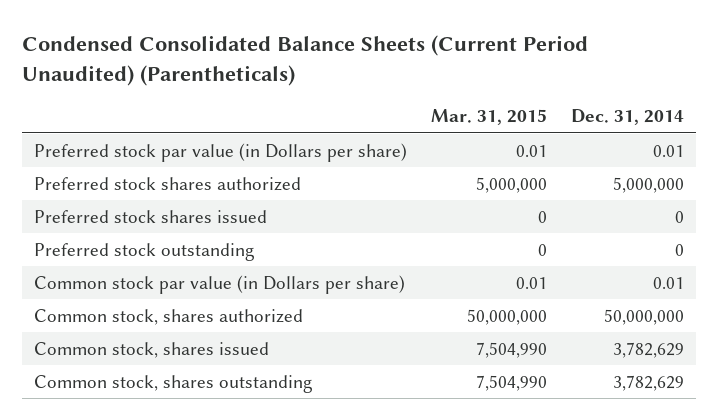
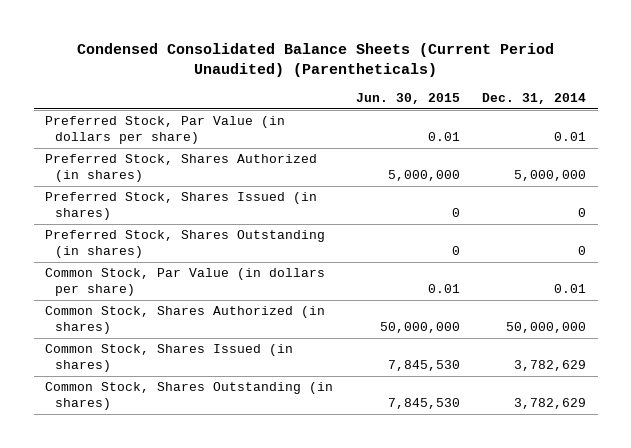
- | Mar. 31, 2015 | Dec. 31, 2014
+ | Jun. 30, 2015 | Dec. 31, 2014
- Preferred stock par value (in Dollars per share) | 0.01 | 0.01
- Preferred stock shares authorized | 5,000,000 | 5,000,000
- Preferred stock shares issued | 0 | 0
- Preferred stock outstanding | 0 | 0
- Common stock par value (in Dollars per share) | 0.01 | 0.01
- Common stock, shares authorized | 50,000,000 | 50,000,000
- Common stock, shares issued | 7,504,990 | 3,782,629
- Common stock, shares outstanding | 7,504,990 | 3,782,629
+ Preferred Stock, Par Value (in dollars per share) | 0.01 | 0.01
+ Preferred Stock, Shares Authorized (in shares) | 5,000,000 | 5,000,000
+ Preferred Stock, Shares Issued (in shares) | 0 | 0
+ Preferred Stock, Shares Outstanding (in shares) | 0 | 0
+ Common Stock, Par Value (in dollars per share) | 0.01 | 0.01
+ Common Stock, Shares Authorized (in shares) | 50,000,000 | 50,000,000
+ Common Stock, Shares Issued (in shares) | 7,845,530 | 3,782,629
+ Common Stock, Shares Outstanding (in shares) | 7,845,530 | 3,782,629

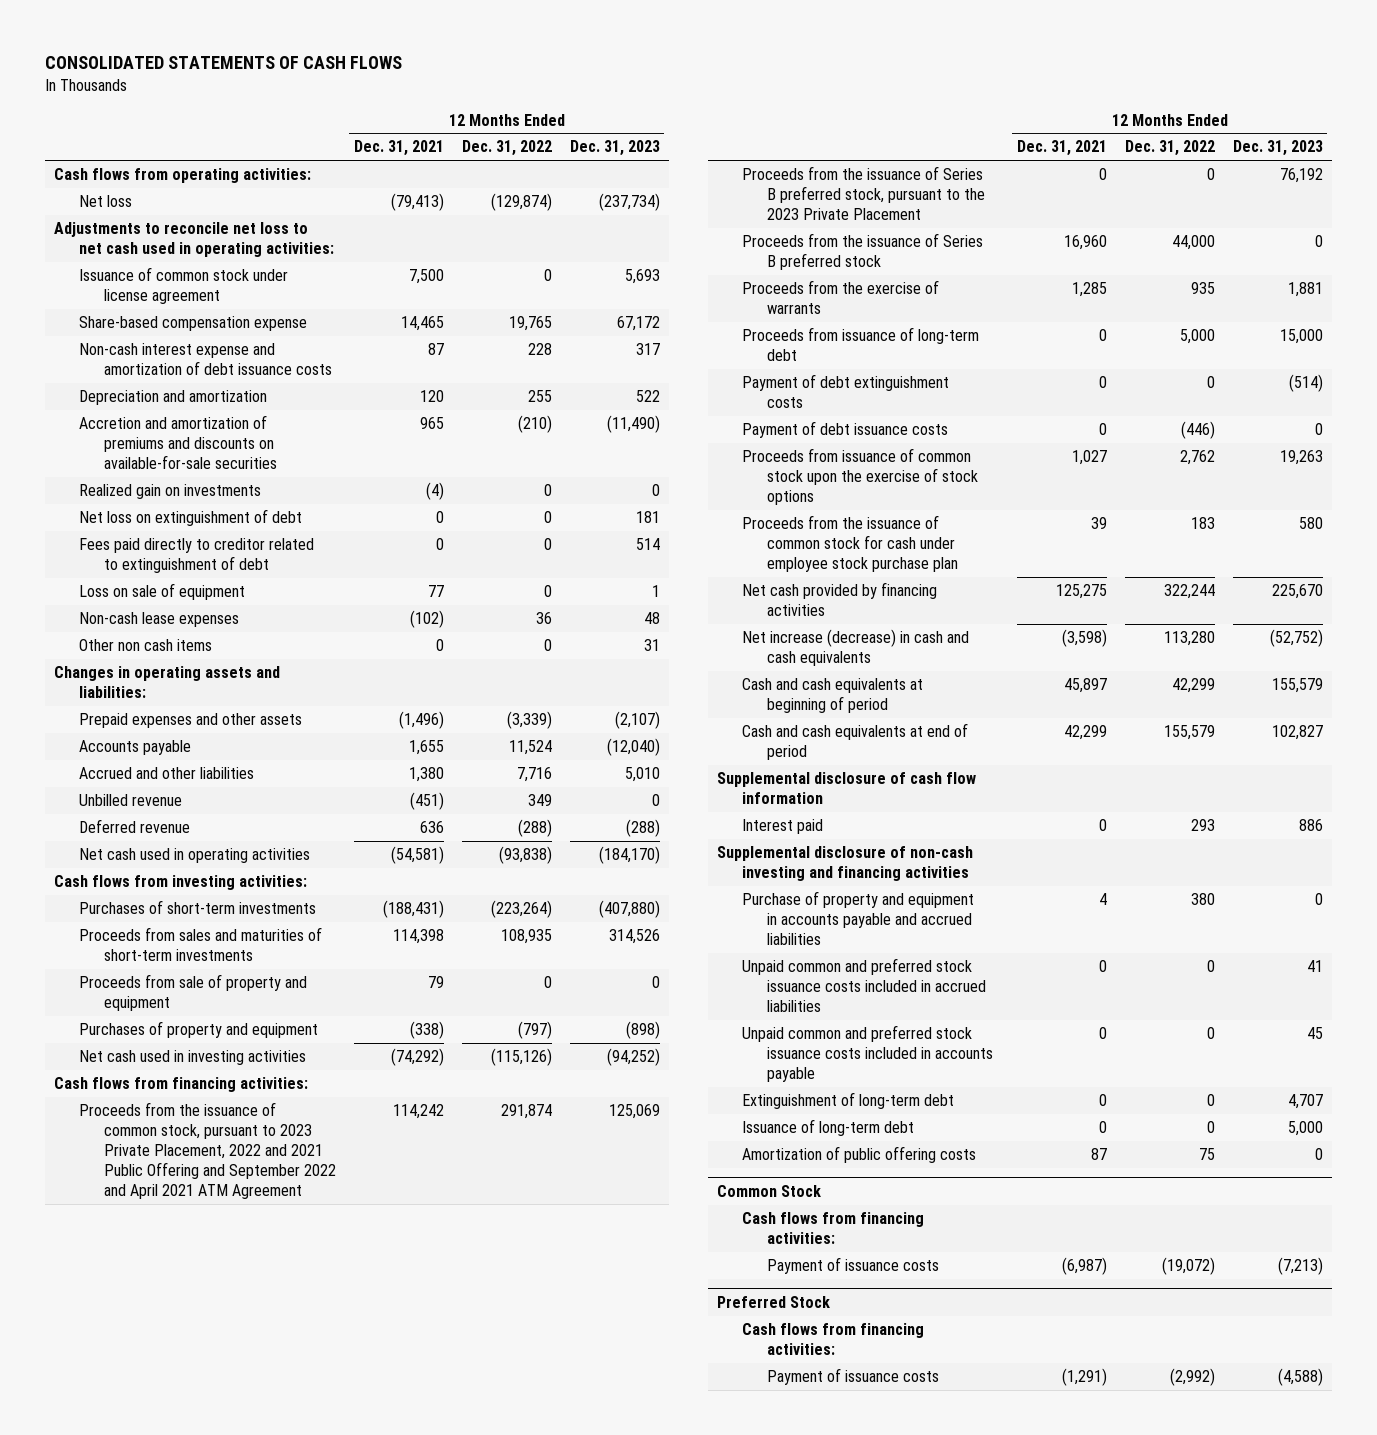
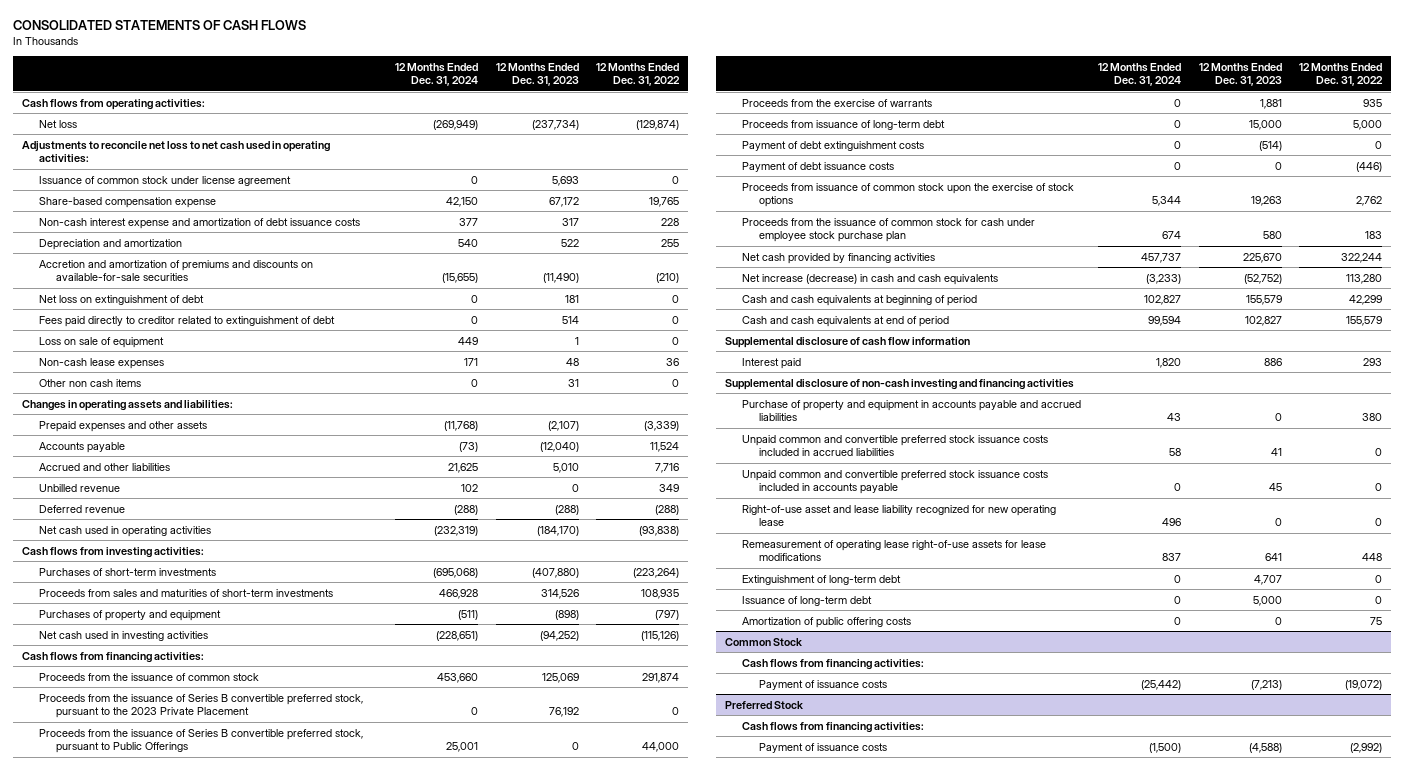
- | 12 Months Ended Dec. 31, 2021 | 12 Months Ended Dec. 31, 2022 | 12 Months Ended Dec. 31, 2023
+ | 12 Months Ended Dec. 31, 2024 | 12 Months Ended Dec. 31, 2023 | 12 Months Ended Dec. 31, 2022
- Realized gain on investments | (4) | 0 | 0
- Proceeds from sale of property and equipment | 79 | 0 | 0
- Proceeds from the issuance of common stock, pursuant to 2023 Private Placement, 2022 and 2021 Public Offering and September 2022 and April 2021 ATM Agreement | 114,242 | 291,874 | 125,069
- Proceeds from the issuance of Series B preferred stock, pursuant to the 2023 Private Placement | 0 | 0 | 76,192
- Proceeds from the issuance of Series B preferred stock | 16,960 | 44,000 | 0
+ Proceeds from the issuance of common stock | 453,660 | 125,069 | 291,874
+ Proceeds from the issuance of Series B convertible preferred stock, pursuant to the 2023 Private Placement | 0 | 76,192 | 0
+ Proceeds from the issuance of Series B convertible preferred stock, pursuant to Public Offerings | 25,001 | 0 | 44,000
- Unpaid common and preferred stock issuance costs included in accrued liabilities | 0 | 0 | 41
- Unpaid common and preferred stock issuance costs included in accounts payable | 0 | 0 | 45
+ Unpaid common and convertible preferred stock issuance costs included in accrued liabilities | 58 | 41 | 0
+ Unpaid common and convertible preferred stock issuance costs included in accounts payable | 0 | 45 | 0
+ Right-of-use asset and lease liability recognized for new operating lease | 496 | 0 | 0
+ Remeasurement of operating lease right-of-use assets for lease modifications | 837 | 641 | 448

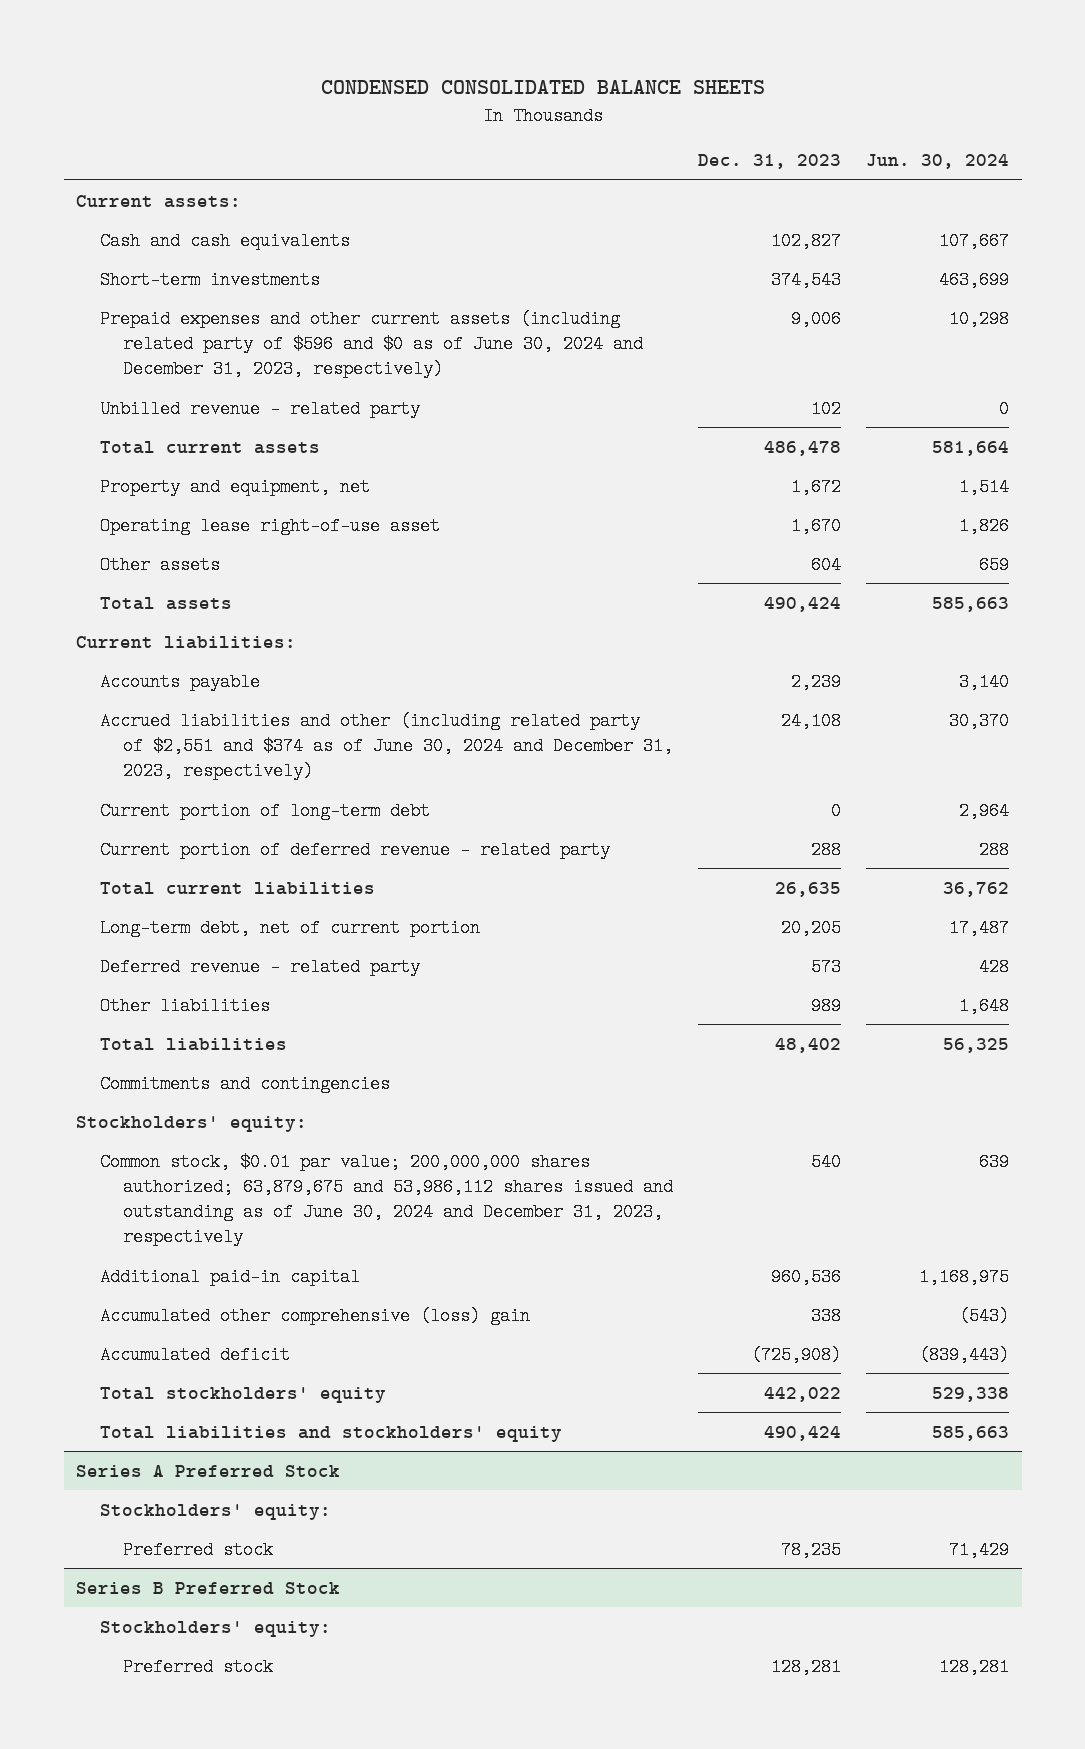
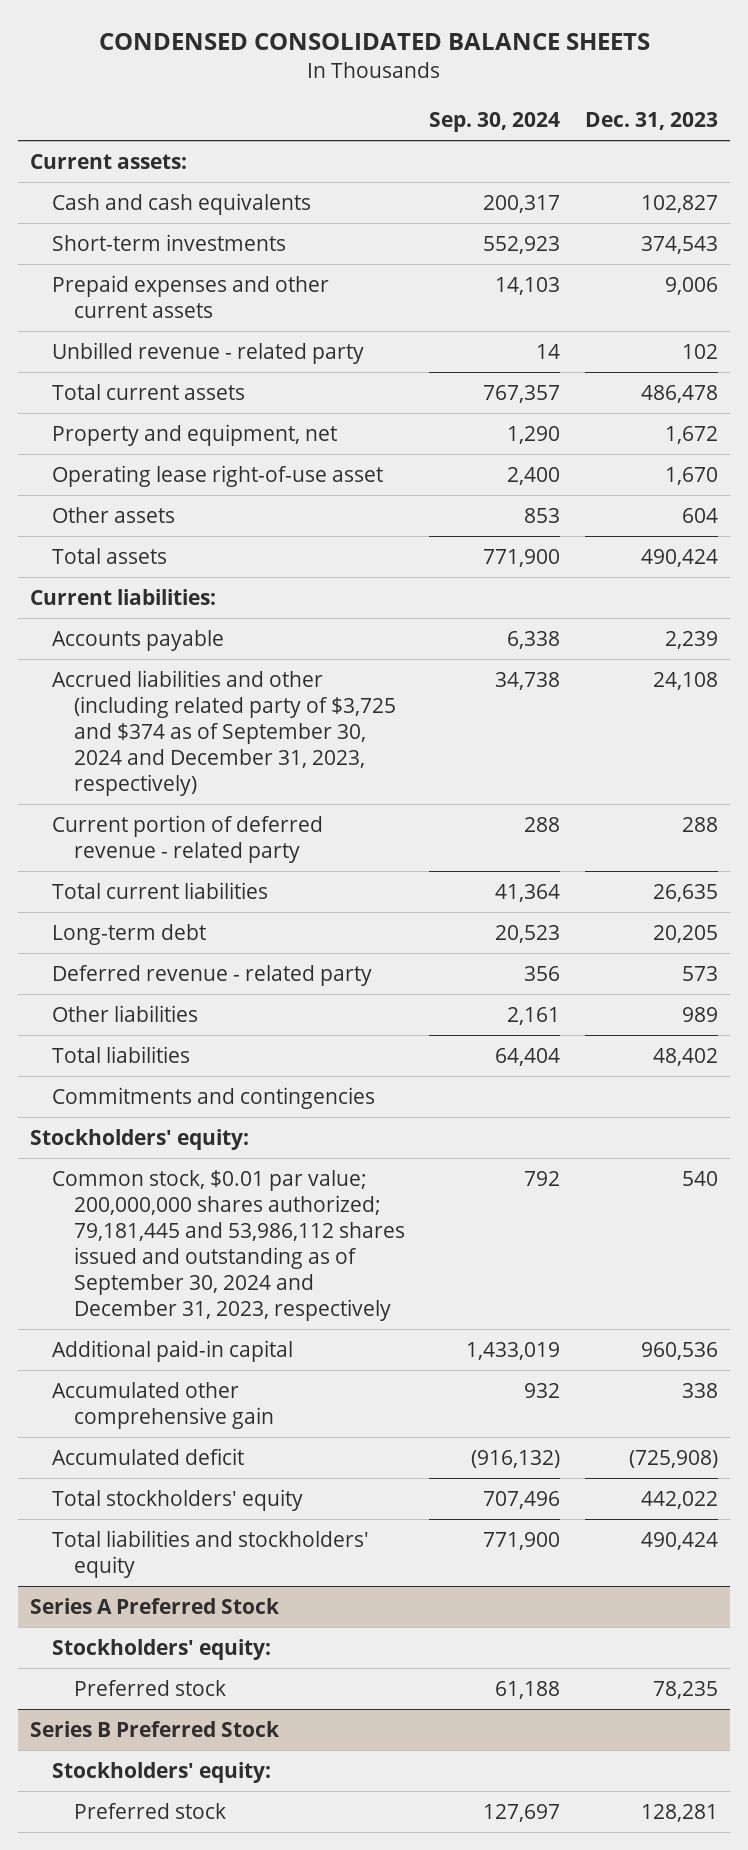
- | Dec. 31, 2023 | Jun. 30, 2024
+ | Sep. 30, 2024 | Dec. 31, 2023
- Prepaid expenses and other current assets (including related party of $596 and $0 as of June 30, 2024 and December 31, 2023, respectively) | 9,006 | 10,298
+ Prepaid expenses and other current assets | 14,103 | 9,006
- Accrued liabilities and other (including related party of $2,551 and $374 as of June 30, 2024 and December 31, 2023, respectively) | 24,108 | 30,370
- Current portion of long-term debt | 0 | 2,964
+ Accrued liabilities and other (including related party of $3,725 and $374 as of September 30, 2024 and December 31, 2023, respectively) | 34,738 | 24,108
- Long-term debt, net of current portion | 20,205 | 17,487
+ Long-term debt | 20,523 | 20,205
- Common stock, $0.01 par value; 200,000,000 shares authorized; 63,879,675 and 53,986,112 shares issued and outstanding as of June 30, 2024 and December 31, 2023, respectively | 540 | 639
+ Common stock, $0.01 par value; 200,000,000 shares authorized; 79,181,445 and 53,986,112 shares issued and outstanding as of September 30, 2024 and December 31, 2023, respectively | 792 | 540
- Accumulated other comprehensive (loss) gain | 338 | (543)
+ Accumulated other comprehensive gain | 932 | 338

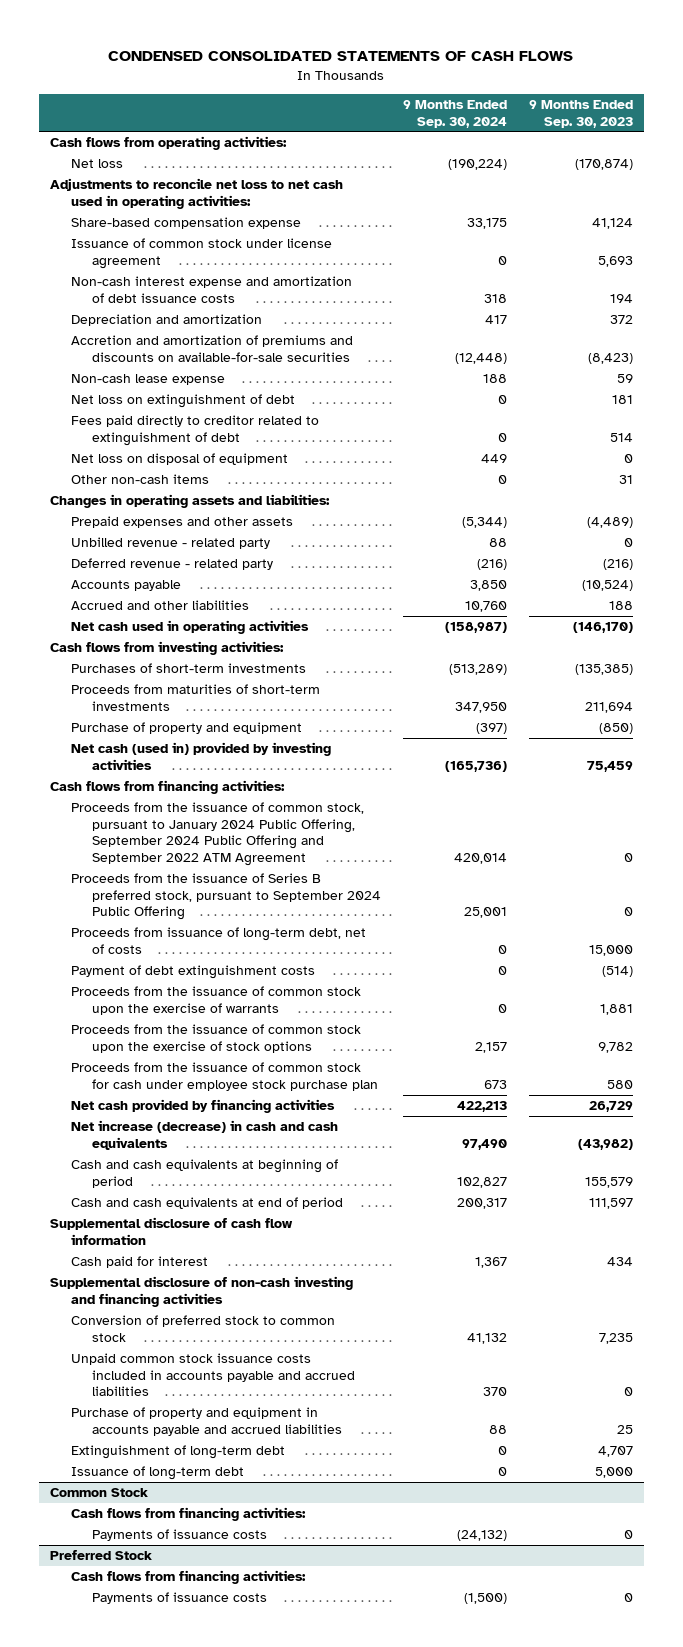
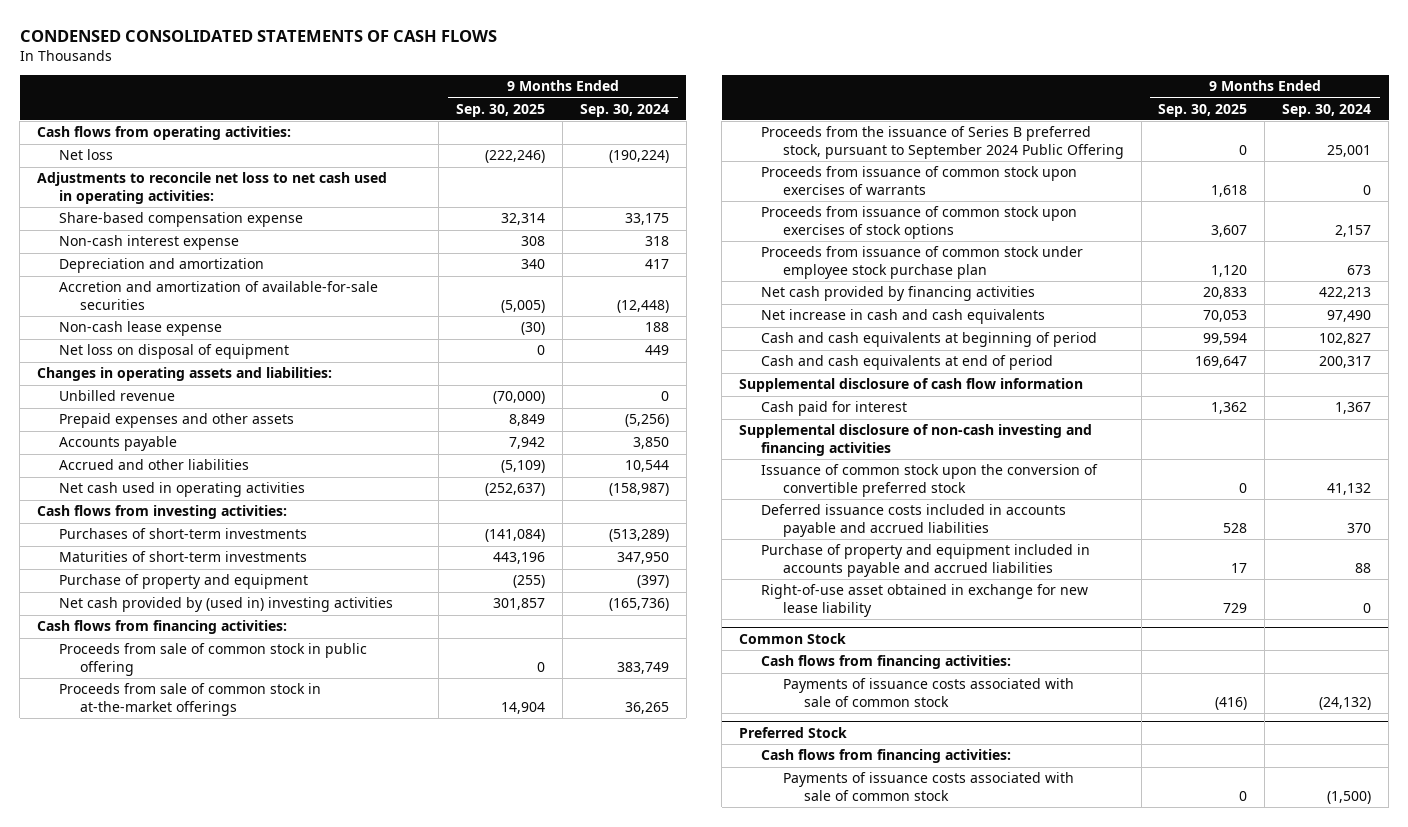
- | 9 Months Ended Sep. 30, 2024 | 9 Months Ended Sep. 30, 2023
+ | 9 Months Ended Sep. 30, 2025 | 9 Months Ended Sep. 30, 2024
- Issuance of common stock under license agreement | 0 | 5,693
- Non-cash interest expense and amortization of debt issuance costs | 318 | 194
+ Non-cash interest expense | 308 | 318
- Accretion and amortization of premiums and discounts on available-for-sale securities | (12,448) | (8,423)
+ Accretion and amortization of available-for-sale securities | (5,005) | (12,448)
- Net loss on extinguishment of debt | 0 | 181
- Fees paid directly to creditor related to extinguishment of debt | 0 | 514
- Other non-cash items | 0 | 31
- Prepaid expenses and other assets | (5,344) | (4,489)
- Unbilled revenue - related party | 88 | 0
- Deferred revenue - related party | (216) | (216)
+ Unbilled revenue | (70,000) | 0
+ Prepaid expenses and other assets | 8,849 | (5,256)
- Accrued and other liabilities | 10,760 | 188
+ Accrued and other liabilities | (5,109) | 10,544
- Proceeds from maturities of short-term investments | 347,950 | 211,694
+ Maturities of short-term investments | 443,196 | 347,950
- Net cash (used in) provided by investing activities | (165,736) | 75,459
+ Net cash provided by (used in) investing activities | 301,857 | (165,736)
- Proceeds from the issuance of common stock, pursuant to January 2024 Public Offering, September 2024 Public Offering and September 2022 ATM Agreement | 420,014 | 0
+ Proceeds from sale of common stock in public offering | 0 | 383,749
+ Proceeds from sale of common stock in at-the-market offerings | 14,904 | 36,265
- Proceeds from issuance of long-term debt, net of costs | 0 | 15,000
- Payment of debt extinguishment costs | 0 | (514)
- Proceeds from the issuance of common stock upon the exercise of warrants | 0 | 1,881
- Proceeds from the issuance of common stock upon the exercise of stock options | 2,157 | 9,782
- Proceeds from the issuance of common stock for cash under employee stock purchase plan | 673 | 580
+ Proceeds from issuance of common stock upon exercises of warrants | 1,618 | 0
+ Proceeds from issuance of common stock upon exercises of stock options | 3,607 | 2,157
+ Proceeds from issuance of common stock under employee stock purchase plan | 1,120 | 673
- Net increase (decrease) in cash and cash equivalents | 97,490 | (43,982)
+ Net increase in cash and cash equivalents | 70,053 | 97,490
- Conversion of preferred stock to common stock | 41,132 | 7,235
- Unpaid common stock issuance costs included in accounts payable and accrued liabilities | 370 | 0
- Purchase of property and equipment in accounts payable and accrued liabilities | 88 | 25
- Extinguishment of long-term debt | 0 | 4,707
- Issuance of long-term debt | 0 | 5,000
+ Issuance of common stock upon the conversion of convertible preferred stock | 0 | 41,132
+ Deferred issuance costs included in accounts payable and accrued liabilities | 528 | 370
+ Purchase of property and equipment included in accounts payable and accrued liabilities | 17 | 88
+ Right-of-use asset obtained in exchange for new lease liability | 729 | 0
@ Common Stock
- Payments of issuance costs | (24,132) | 0
+ Payments of issuance costs associated with sale of common stock | (416) | (24,132)
@ Preferred Stock
- Payments of issuance costs | (1,500) | 0
+ Payments of issuance costs associated with sale of common stock | 0 | (1,500)

